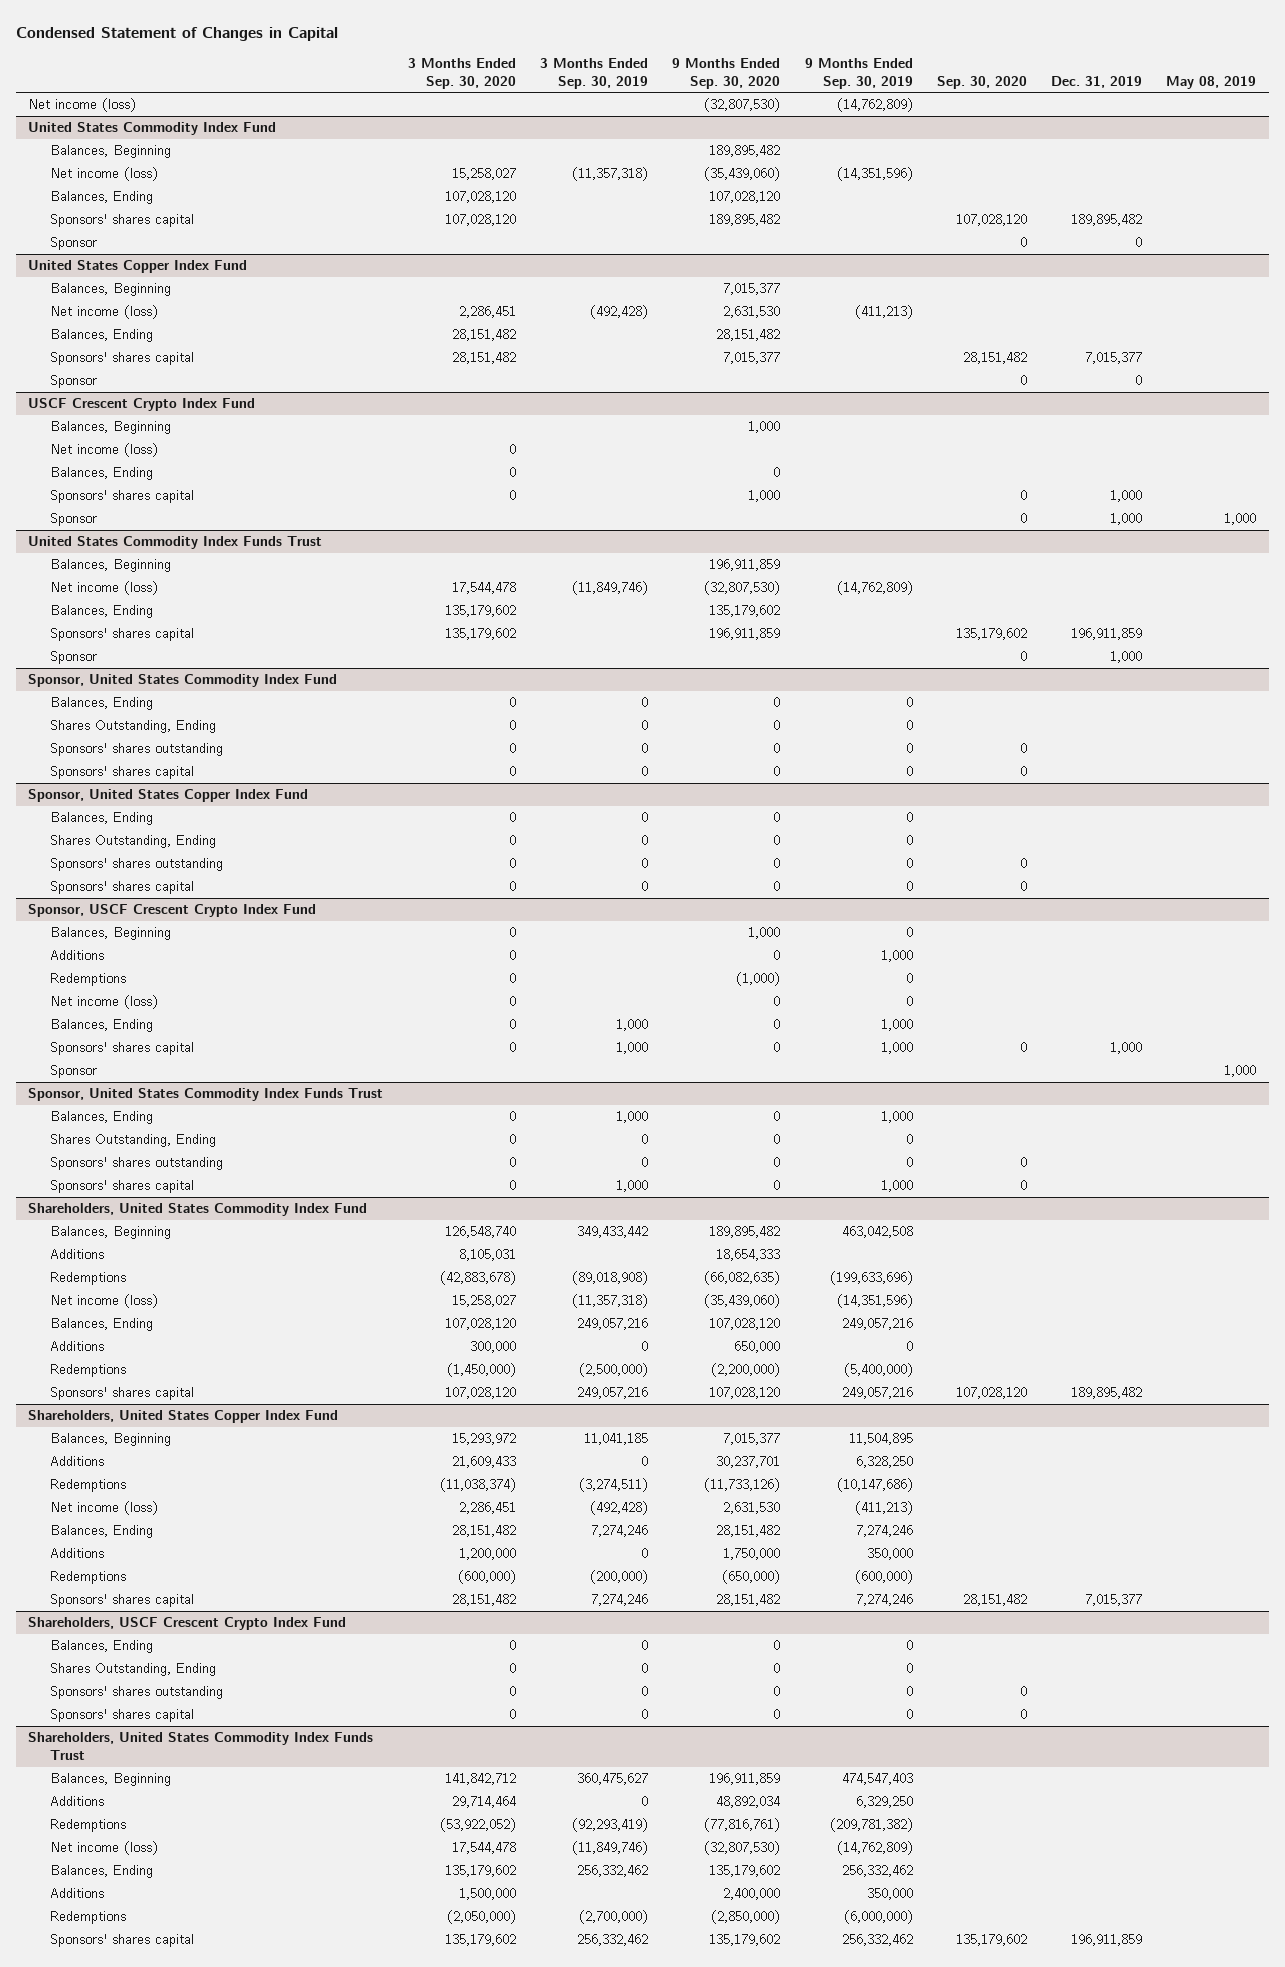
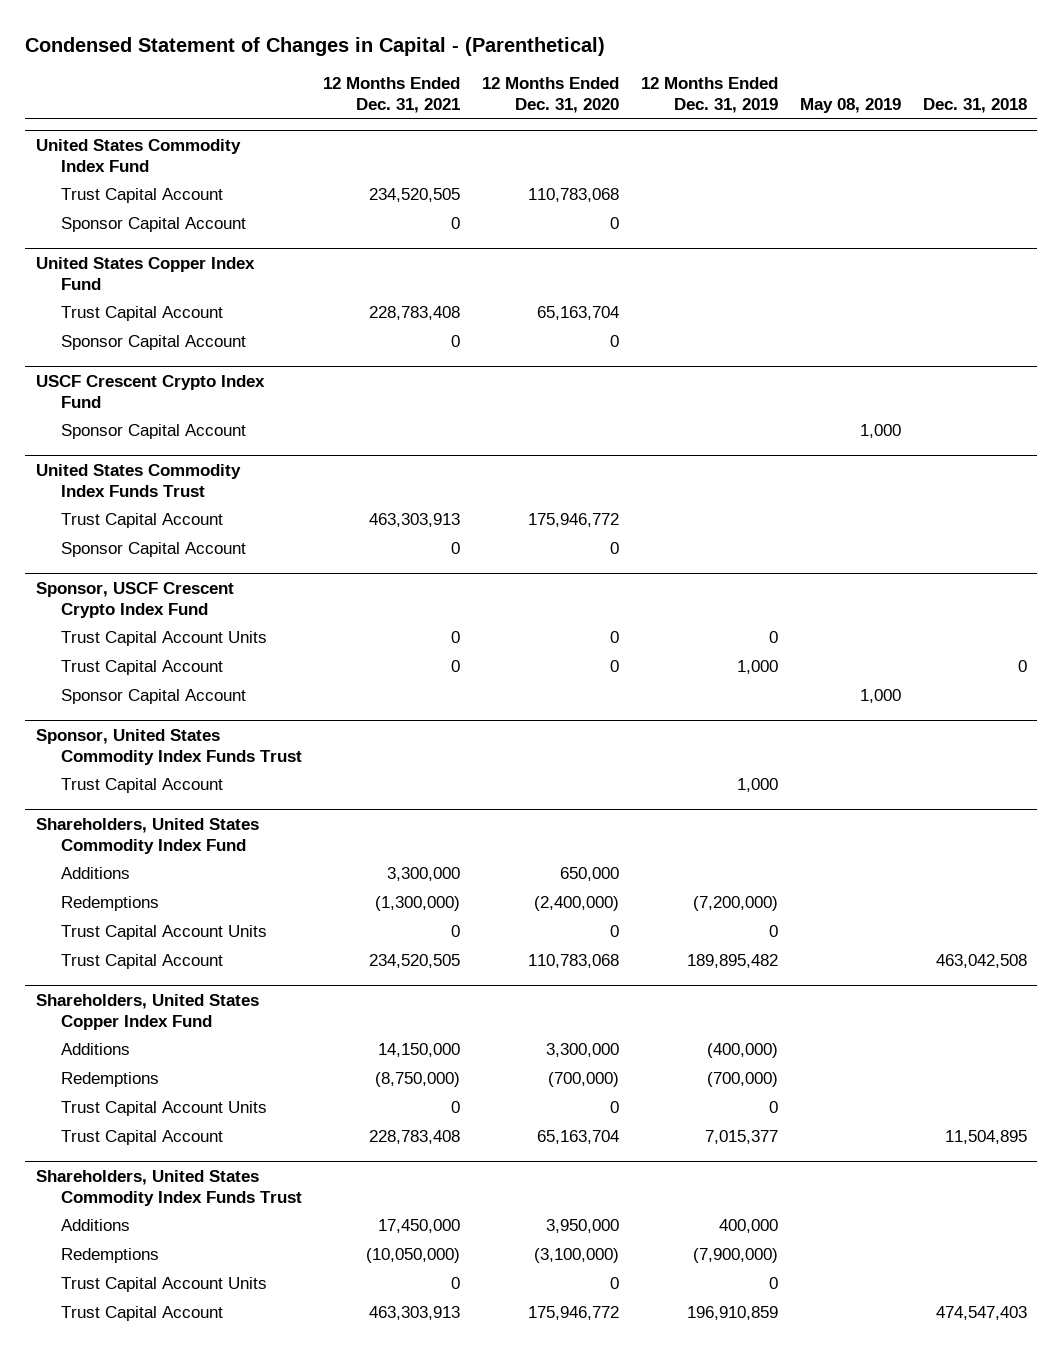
- Condensed Statement of Changes in Capital
+ Condensed Statement of Changes in Capital - (Parenthetical)
- | 3 Months Ended Sep. 30, 2020 | 3 Months Ended Sep. 30, 2019 | 9 Months Ended Sep. 30, 2020 | 9 Months Ended Sep. 30, 2019 | Sep. 30, 2020 | Dec. 31, 2019 | May 08, 2019
+ | 12 Months Ended Dec. 31, 2021 | 12 Months Ended Dec. 31, 2020 | 12 Months Ended Dec. 31, 2019 | May 08, 2019 | Dec. 31, 2018
- Net income (loss) | | | (32,807,530) | (14,762,809) | | |
@ United States Commodity Index Fund
- Balances, Beginning | | | 189,895,482 | | | |
- Net income (loss) | 15,258,027 | (11,357,318) | (35,439,060) | (14,351,596) | | |
- Balances, Ending | 107,028,120 | | 107,028,120 | | | |
- Sponsors' shares capital | 107,028,120 | | 189,895,482 | | 107,028,120 | 189,895,482 |
- Sponsor | | | | | 0 | 0 |
+ Trust Capital Account | 234,520,505 | 110,783,068 | | |
+ Sponsor Capital Account | 0 | 0 | | |
@ United States Copper Index Fund
- Balances, Beginning | | | 7,015,377 | | | |
- Net income (loss) | 2,286,451 | (492,428) | 2,631,530 | (411,213) | | |
- Balances, Ending | 28,151,482 | | 28,151,482 | | | |
- Sponsors' shares capital | 28,151,482 | | 7,015,377 | | 28,151,482 | 7,015,377 |
- Sponsor | | | | | 0 | 0 |
+ Trust Capital Account | 228,783,408 | 65,163,704 | | |
+ Sponsor Capital Account | 0 | 0 | | |
@ USCF Crescent Crypto Index Fund
- Balances, Beginning | | | 1,000 | | | |
- Net income (loss) | 0 | | | | | |
- Balances, Ending | 0 | | 0 | | | |
- Sponsors' shares capital | 0 | | 1,000 | | 0 | 1,000 |
- Sponsor | | | | | 0 | 1,000 | 1,000
+ Sponsor Capital Account | | | | 1,000 |
@ United States Commodity Index Funds Trust
- Balances, Beginning | | | 196,911,859 | | | |
- Net income (loss) | 17,544,478 | (11,849,746) | (32,807,530) | (14,762,809) | | |
- Balances, Ending | 135,179,602 | | 135,179,602 | | | |
- Sponsors' shares capital | 135,179,602 | | 196,911,859 | | 135,179,602 | 196,911,859 |
- Sponsor | | | | | 0 | 1,000 |
- Sponsor, United States Commodity Index Fund
- Balances, Ending | 0 | 0 | 0 | 0 | | |
- Shares Outstanding, Ending | 0 | 0 | 0 | 0 | | |
- Sponsors' shares outstanding | 0 | 0 | 0 | 0 | 0 | |
- Sponsors' shares capital | 0 | 0 | 0 | 0 | 0 | |
- Sponsor, United States Copper Index Fund
- Balances, Ending | 0 | 0 | 0 | 0 | | |
- Shares Outstanding, Ending | 0 | 0 | 0 | 0 | | |
- Sponsors' shares outstanding | 0 | 0 | 0 | 0 | 0 | |
- Sponsors' shares capital | 0 | 0 | 0 | 0 | 0 | |
@ United States Commodity Index Funds Trust
+ Trust Capital Account | 463,303,913 | 175,946,772 | | |
+ Sponsor Capital Account | 0 | 0 | | |
@ Sponsor, USCF Crescent Crypto Index Fund
- Balances, Beginning | 0 | | 1,000 | 0 | | |
- Additions | 0 | | 0 | 1,000 | | |
- Redemptions | 0 | | (1,000) | 0 | | |
- Net income (loss) | 0 | | 0 | 0 | | |
- Balances, Ending | 0 | 1,000 | 0 | 1,000 | | |
- Sponsors' shares capital | 0 | 1,000 | 0 | 1,000 | 0 | 1,000 |
- Sponsor | | | | | | | 1,000
+ Trust Capital Account Units | 0 | 0 | 0 | |
+ Trust Capital Account | 0 | 0 | 1,000 | | 0
+ Sponsor Capital Account | | | | 1,000 |
@ Sponsor, United States Commodity Index Funds Trust
- Balances, Ending | 0 | 1,000 | 0 | 1,000 | | |
- Shares Outstanding, Ending | 0 | 0 | 0 | 0 | | |
- Sponsors' shares outstanding | 0 | 0 | 0 | 0 | 0 | |
- Sponsors' shares capital | 0 | 1,000 | 0 | 1,000 | 0 | |
+ Trust Capital Account | | | 1,000 | |
@ Shareholders, United States Commodity Index Fund
- Balances, Beginning | 126,548,740 | 349,433,442 | 189,895,482 | 463,042,508 | | |
- Net income (loss) | 15,258,027 | (11,357,318) | (35,439,060) | (14,351,596) | | |
- Balances, Ending | 107,028,120 | 249,057,216 | 107,028,120 | 249,057,216 | | |
- Additions | 300,000 | 0 | 650,000 | 0 | | |
- Redemptions | (1,450,000) | (2,500,000) | (2,200,000) | (5,400,000) | | |
- Sponsors' shares capital | 107,028,120 | 249,057,216 | 107,028,120 | 249,057,216 | 107,028,120 | 189,895,482 |
+ Trust Capital Account Units | 0 | 0 | 0 | |
+ Trust Capital Account | 234,520,505 | 110,783,068 | 189,895,482 | | 463,042,508
@ Shareholders, United States Copper Index Fund
- Balances, Beginning | 15,293,972 | 11,041,185 | 7,015,377 | 11,504,895 | | |
- Net income (loss) | 2,286,451 | (492,428) | 2,631,530 | (411,213) | | |
- Balances, Ending | 28,151,482 | 7,274,246 | 28,151,482 | 7,274,246 | | |
- Additions | 1,200,000 | 0 | 1,750,000 | 350,000 | | |
- Redemptions | (600,000) | (200,000) | (650,000) | (600,000) | | |
- Sponsors' shares capital | 28,151,482 | 7,274,246 | 28,151,482 | 7,274,246 | 28,151,482 | 7,015,377 |
- Shareholders, USCF Crescent Crypto Index Fund
- Balances, Ending | 0 | 0 | 0 | 0 | | |
- Shares Outstanding, Ending | 0 | 0 | 0 | 0 | | |
- Sponsors' shares outstanding | 0 | 0 | 0 | 0 | 0 | |
- Sponsors' shares capital | 0 | 0 | 0 | 0 | 0 | |
@ Shareholders, United States Copper Index Fund
+ Trust Capital Account Units | 0 | 0 | 0 | |
+ Trust Capital Account | 228,783,408 | 65,163,704 | 7,015,377 | | 11,504,895
@ Shareholders, United States Commodity Index Funds Trust
- Balances, Beginning | 141,842,712 | 360,475,627 | 196,911,859 | 474,547,403 | | |
- Net income (loss) | 17,544,478 | (11,849,746) | (32,807,530) | (14,762,809) | | |
- Balances, Ending | 135,179,602 | 256,332,462 | 135,179,602 | 256,332,462 | | |
- Additions | 1,500,000 | | 2,400,000 | 350,000 | | |
- Redemptions | (2,050,000) | (2,700,000) | (2,850,000) | (6,000,000) | | |
- Sponsors' shares capital | 135,179,602 | 256,332,462 | 135,179,602 | 256,332,462 | 135,179,602 | 196,911,859 |
+ Trust Capital Account Units | 0 | 0 | 0 | |
+ Trust Capital Account | 463,303,913 | 175,946,772 | 196,910,859 | | 474,547,403

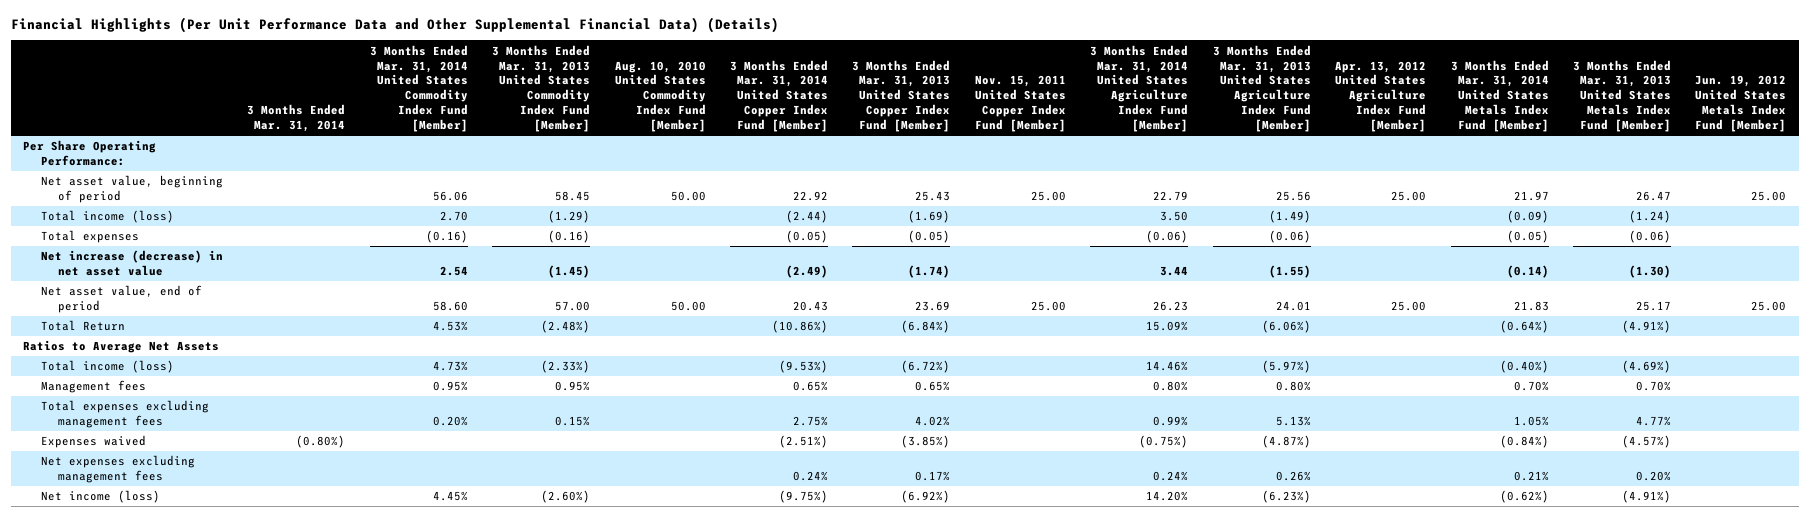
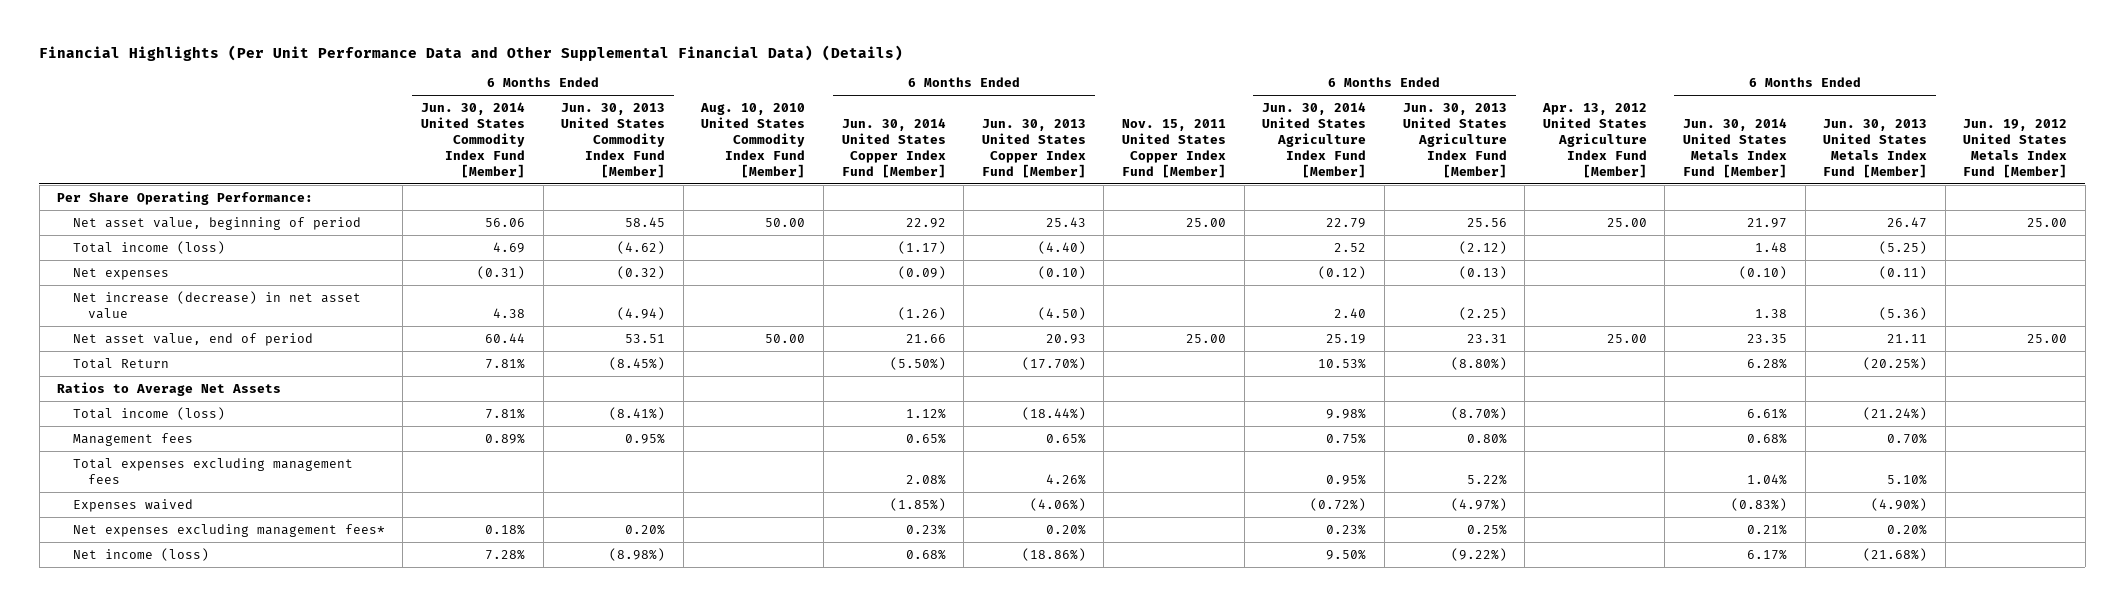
- | 3 Months Ended Mar. 31, 2014 | 3 Months Ended Mar. 31, 2014 United States Commodity Index Fund [Member] | 3 Months Ended Mar. 31, 2013 United States Commodity Index Fund [Member] | Aug. 10, 2010 United States Commodity Index Fund [Member] | 3 Months Ended Mar. 31, 2014 United States Copper Index Fund [Member] | 3 Months Ended Mar. 31, 2013 United States Copper Index Fund [Member] | Nov. 15, 2011 United States Copper Index Fund [Member] | 3 Months Ended Mar. 31, 2014 United States Agriculture Index Fund [Member] | 3 Months Ended Mar. 31, 2013 United States Agriculture Index Fund [Member] | Apr. 13, 2012 United States Agriculture Index Fund [Member] | 3 Months Ended Mar. 31, 2014 United States Metals Index Fund [Member] | 3 Months Ended Mar. 31, 2013 United States Metals Index Fund [Member] | Jun. 19, 2012 United States Metals Index Fund [Member]
+ | 6 Months Ended Jun. 30, 2014 United States Commodity Index Fund [Member] | 6 Months Ended Jun. 30, 2013 United States Commodity Index Fund [Member] | Aug. 10, 2010 United States Commodity Index Fund [Member] | 6 Months Ended Jun. 30, 2014 United States Copper Index Fund [Member] | 6 Months Ended Jun. 30, 2013 United States Copper Index Fund [Member] | Nov. 15, 2011 United States Copper Index Fund [Member] | 6 Months Ended Jun. 30, 2014 United States Agriculture Index Fund [Member] | 6 Months Ended Jun. 30, 2013 United States Agriculture Index Fund [Member] | Apr. 13, 2012 United States Agriculture Index Fund [Member] | 6 Months Ended Jun. 30, 2014 United States Metals Index Fund [Member] | 6 Months Ended Jun. 30, 2013 United States Metals Index Fund [Member] | Jun. 19, 2012 United States Metals Index Fund [Member]
- Total expenses | | (0.16) | (0.16) | | (0.05) | (0.05) | | (0.06) | (0.06) | | (0.05) | (0.06) |
+ Net expenses | (0.31) | (0.32) | | (0.09) | (0.10) | | (0.12) | (0.13) | | (0.10) | (0.11) |
- Net expenses excluding management fees | | | | | 0.24% | 0.17% | | 0.24% | 0.26% | | 0.21% | 0.20% |
+ Net expenses excluding management fees* | 0.18% | 0.20% | | 0.23% | 0.20% | | 0.23% | 0.25% | | 0.21% | 0.20% |

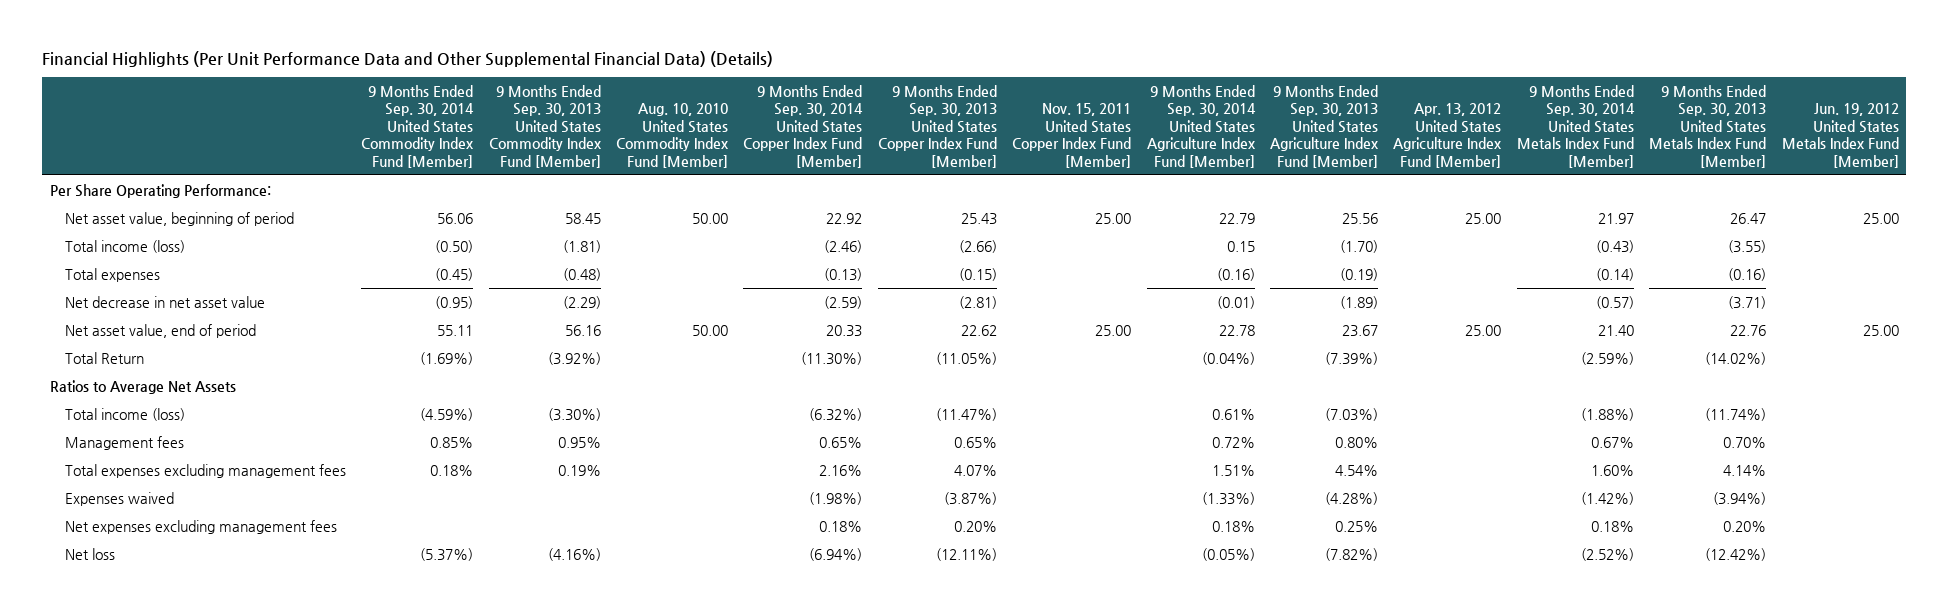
- | 6 Months Ended Jun. 30, 2014 United States Commodity Index Fund [Member] | 6 Months Ended Jun. 30, 2013 United States Commodity Index Fund [Member] | Aug. 10, 2010 United States Commodity Index Fund [Member] | 6 Months Ended Jun. 30, 2014 United States Copper Index Fund [Member] | 6 Months Ended Jun. 30, 2013 United States Copper Index Fund [Member] | Nov. 15, 2011 United States Copper Index Fund [Member] | 6 Months Ended Jun. 30, 2014 United States Agriculture Index Fund [Member] | 6 Months Ended Jun. 30, 2013 United States Agriculture Index Fund [Member] | Apr. 13, 2012 United States Agriculture Index Fund [Member] | 6 Months Ended Jun. 30, 2014 United States Metals Index Fund [Member] | 6 Months Ended Jun. 30, 2013 United States Metals Index Fund [Member] | Jun. 19, 2012 United States Metals Index Fund [Member]
+ | 9 Months Ended Sep. 30, 2014 United States Commodity Index Fund [Member] | 9 Months Ended Sep. 30, 2013 United States Commodity Index Fund [Member] | Aug. 10, 2010 United States Commodity Index Fund [Member] | 9 Months Ended Sep. 30, 2014 United States Copper Index Fund [Member] | 9 Months Ended Sep. 30, 2013 United States Copper Index Fund [Member] | Nov. 15, 2011 United States Copper Index Fund [Member] | 9 Months Ended Sep. 30, 2014 United States Agriculture Index Fund [Member] | 9 Months Ended Sep. 30, 2013 United States Agriculture Index Fund [Member] | Apr. 13, 2012 United States Agriculture Index Fund [Member] | 9 Months Ended Sep. 30, 2014 United States Metals Index Fund [Member] | 9 Months Ended Sep. 30, 2013 United States Metals Index Fund [Member] | Jun. 19, 2012 United States Metals Index Fund [Member]
- Net expenses | (0.31) | (0.32) | | (0.09) | (0.10) | | (0.12) | (0.13) | | (0.10) | (0.11) |
- Net increase (decrease) in net asset value | 4.38 | (4.94) | | (1.26) | (4.50) | | 2.40 | (2.25) | | 1.38 | (5.36) |
+ Total expenses | (0.45) | (0.48) | | (0.13) | (0.15) | | (0.16) | (0.19) | | (0.14) | (0.16) |
+ Net decrease in net asset value | (0.95) | (2.29) | | (2.59) | (2.81) | | (0.01) | (1.89) | | (0.57) | (3.71) |
- Net expenses excluding management fees* | 0.18% | 0.20% | | 0.23% | 0.20% | | 0.23% | 0.25% | | 0.21% | 0.20% |
- Net income (loss) | 7.28% | (8.98%) | | 0.68% | (18.86%) | | 9.50% | (9.22%) | | 6.17% | (21.68%) |
+ Net expenses excluding management fees | | | | 0.18% | 0.20% | | 0.18% | 0.25% | | 0.18% | 0.20% |
+ Net loss | (5.37%) | (4.16%) | | (6.94%) | (12.11%) | | (0.05%) | (7.82%) | | (2.52%) | (12.42%) |

